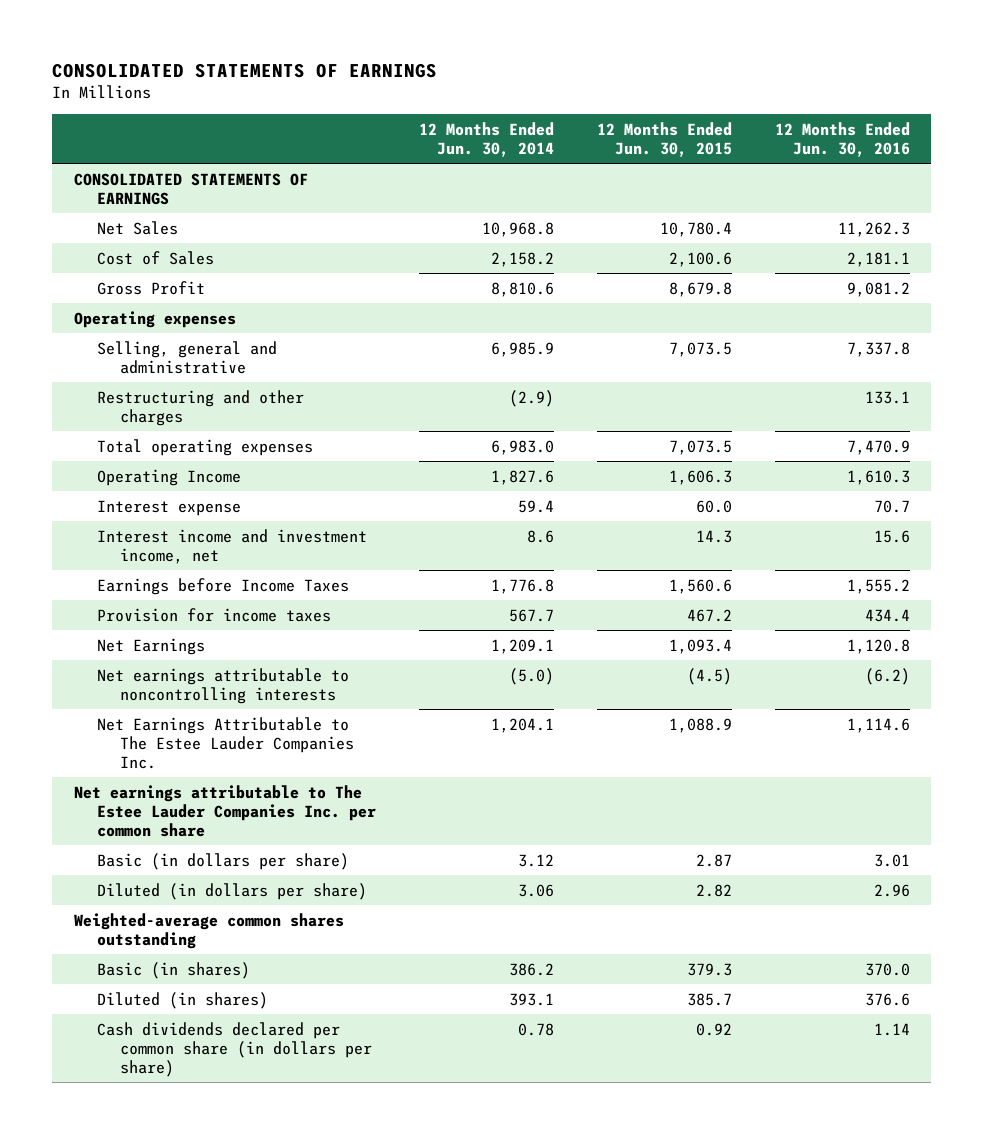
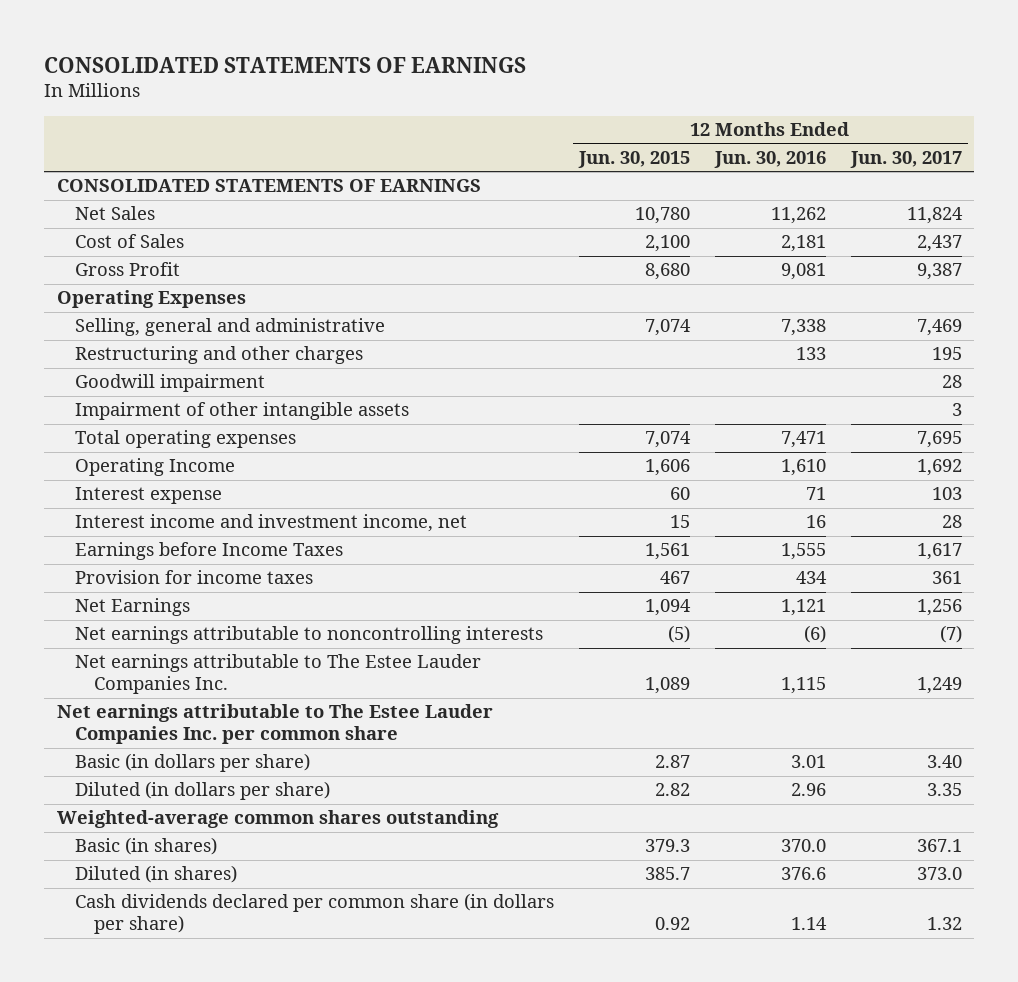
- | 12 Months Ended Jun. 30, 2014 | 12 Months Ended Jun. 30, 2015 | 12 Months Ended Jun. 30, 2016
+ | 12 Months Ended Jun. 30, 2015 | 12 Months Ended Jun. 30, 2016 | 12 Months Ended Jun. 30, 2017
- Net Sales | 10,968.8 | 10,780.4 | 11,262.3
- Cost of Sales | 2,158.2 | 2,100.6 | 2,181.1
- Gross Profit | 8,810.6 | 8,679.8 | 9,081.2
- Operating expenses
- Selling, general and administrative | 6,985.9 | 7,073.5 | 7,337.8
- Restructuring and other charges | (2.9) | | 133.1
- Total operating expenses | 6,983.0 | 7,073.5 | 7,470.9
- Operating Income | 1,827.6 | 1,606.3 | 1,610.3
- Interest expense | 59.4 | 60.0 | 70.7
- Interest income and investment income, net | 8.6 | 14.3 | 15.6
- Earnings before Income Taxes | 1,776.8 | 1,560.6 | 1,555.2
- Provision for income taxes | 567.7 | 467.2 | 434.4
- Net Earnings | 1,209.1 | 1,093.4 | 1,120.8
- Net earnings attributable to noncontrolling interests | (5.0) | (4.5) | (6.2)
- Net Earnings Attributable to The Estee Lauder Companies Inc. | 1,204.1 | 1,088.9 | 1,114.6
+ Net Sales | 10,780 | 11,262 | 11,824
+ Cost of Sales | 2,100 | 2,181 | 2,437
+ Gross Profit | 8,680 | 9,081 | 9,387
+ Operating Expenses
+ Selling, general and administrative | 7,074 | 7,338 | 7,469
+ Restructuring and other charges | | 133 | 195
+ Goodwill impairment | | | 28
+ Impairment of other intangible assets | | | 3
+ Total operating expenses | 7,074 | 7,471 | 7,695
+ Operating Income | 1,606 | 1,610 | 1,692
+ Interest expense | 60 | 71 | 103
+ Interest income and investment income, net | 15 | 16 | 28
+ Earnings before Income Taxes | 1,561 | 1,555 | 1,617
+ Provision for income taxes | 467 | 434 | 361
+ Net Earnings | 1,094 | 1,121 | 1,256
+ Net earnings attributable to noncontrolling interests | (5) | (6) | (7)
+ Net earnings attributable to The Estee Lauder Companies Inc. | 1,089 | 1,115 | 1,249

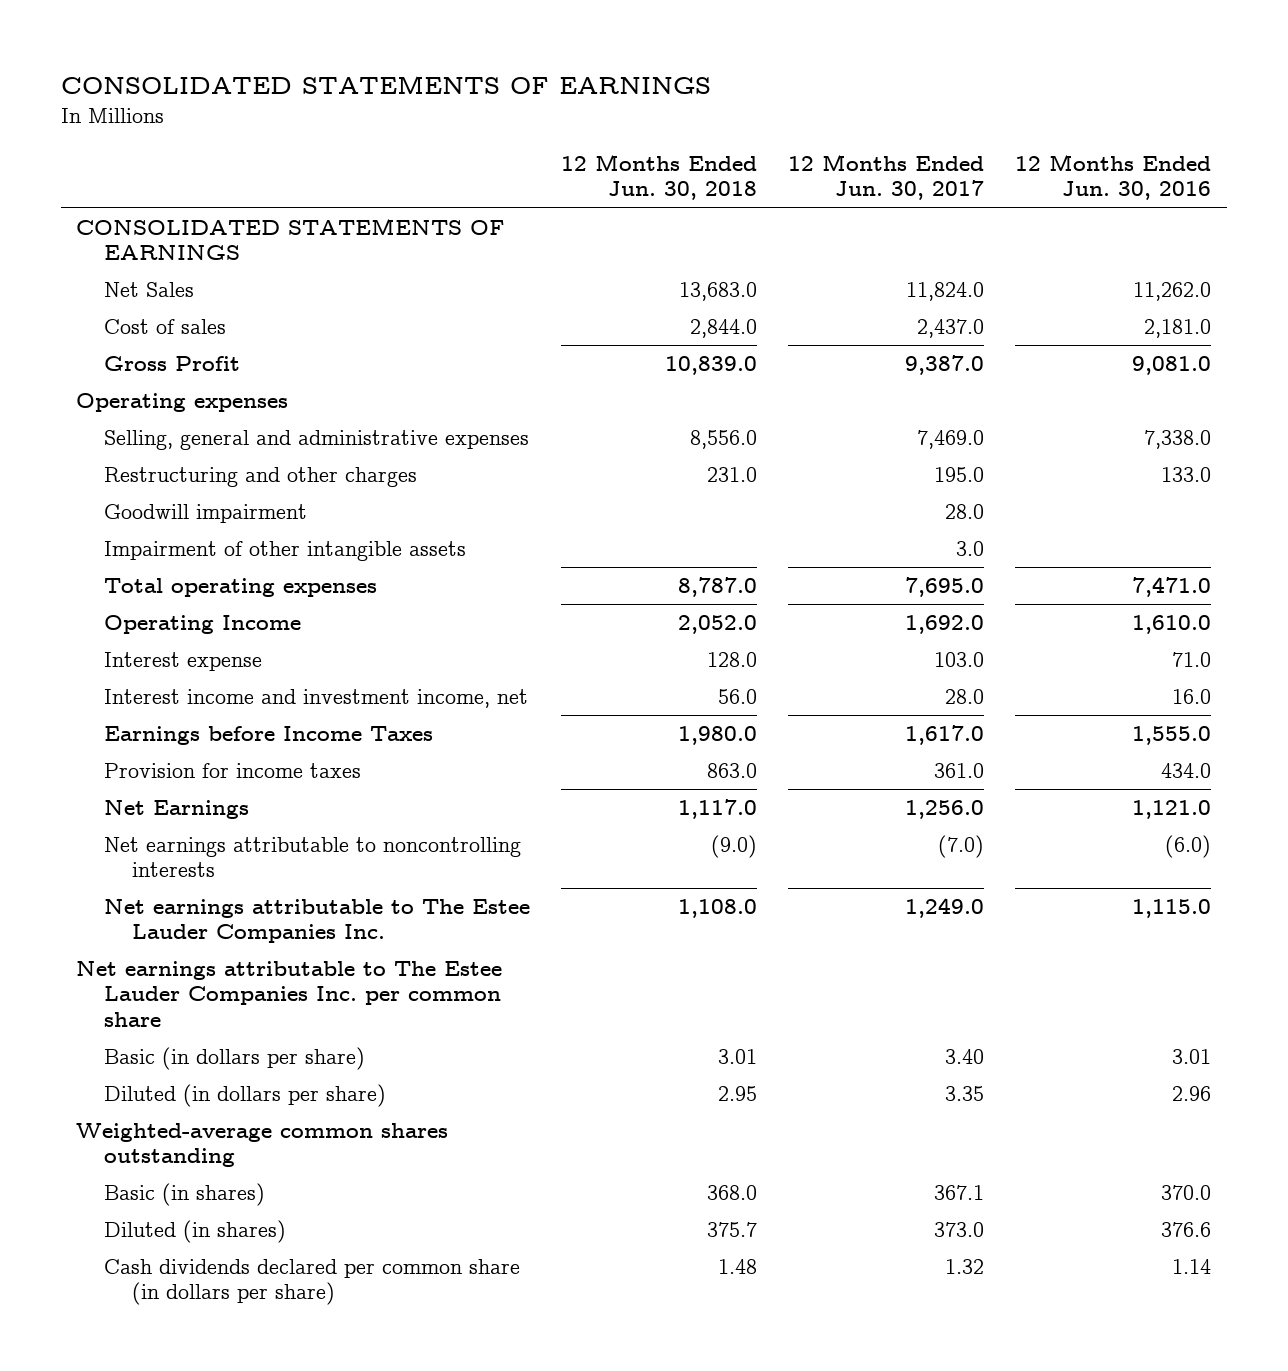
- | 12 Months Ended Jun. 30, 2015 | 12 Months Ended Jun. 30, 2016 | 12 Months Ended Jun. 30, 2017
+ | 12 Months Ended Jun. 30, 2018 | 12 Months Ended Jun. 30, 2017 | 12 Months Ended Jun. 30, 2016
- Net Sales | 10,780 | 11,262 | 11,824
- Cost of Sales | 2,100 | 2,181 | 2,437
- Gross Profit | 8,680 | 9,081 | 9,387
- Operating Expenses
- Selling, general and administrative | 7,074 | 7,338 | 7,469
- Restructuring and other charges | | 133 | 195
- Goodwill impairment | | | 28
- Impairment of other intangible assets | | | 3
- Total operating expenses | 7,074 | 7,471 | 7,695
- Operating Income | 1,606 | 1,610 | 1,692
- Interest expense | 60 | 71 | 103
- Interest income and investment income, net | 15 | 16 | 28
- Earnings before Income Taxes | 1,561 | 1,555 | 1,617
- Provision for income taxes | 467 | 434 | 361
- Net Earnings | 1,094 | 1,121 | 1,256
- Net earnings attributable to noncontrolling interests | (5) | (6) | (7)
- Net earnings attributable to The Estee Lauder Companies Inc. | 1,089 | 1,115 | 1,249
+ Net Sales | 13,683.0 | 11,824.0 | 11,262.0
+ Cost of sales | 2,844.0 | 2,437.0 | 2,181.0
+ Gross Profit | 10,839.0 | 9,387.0 | 9,081.0
+ Operating expenses
+ Selling, general and administrative expenses | 8,556.0 | 7,469.0 | 7,338.0
+ Restructuring and other charges | 231.0 | 195.0 | 133.0
+ Goodwill impairment | | 28.0 |
+ Impairment of other intangible assets | | 3.0 |
+ Total operating expenses | 8,787.0 | 7,695.0 | 7,471.0
+ Operating Income | 2,052.0 | 1,692.0 | 1,610.0
+ Interest expense | 128.0 | 103.0 | 71.0
+ Interest income and investment income, net | 56.0 | 28.0 | 16.0
+ Earnings before Income Taxes | 1,980.0 | 1,617.0 | 1,555.0
+ Provision for income taxes | 863.0 | 361.0 | 434.0
+ Net Earnings | 1,117.0 | 1,256.0 | 1,121.0
+ Net earnings attributable to noncontrolling interests | (9.0) | (7.0) | (6.0)
+ Net earnings attributable to The Estee Lauder Companies Inc. | 1,108.0 | 1,249.0 | 1,115.0

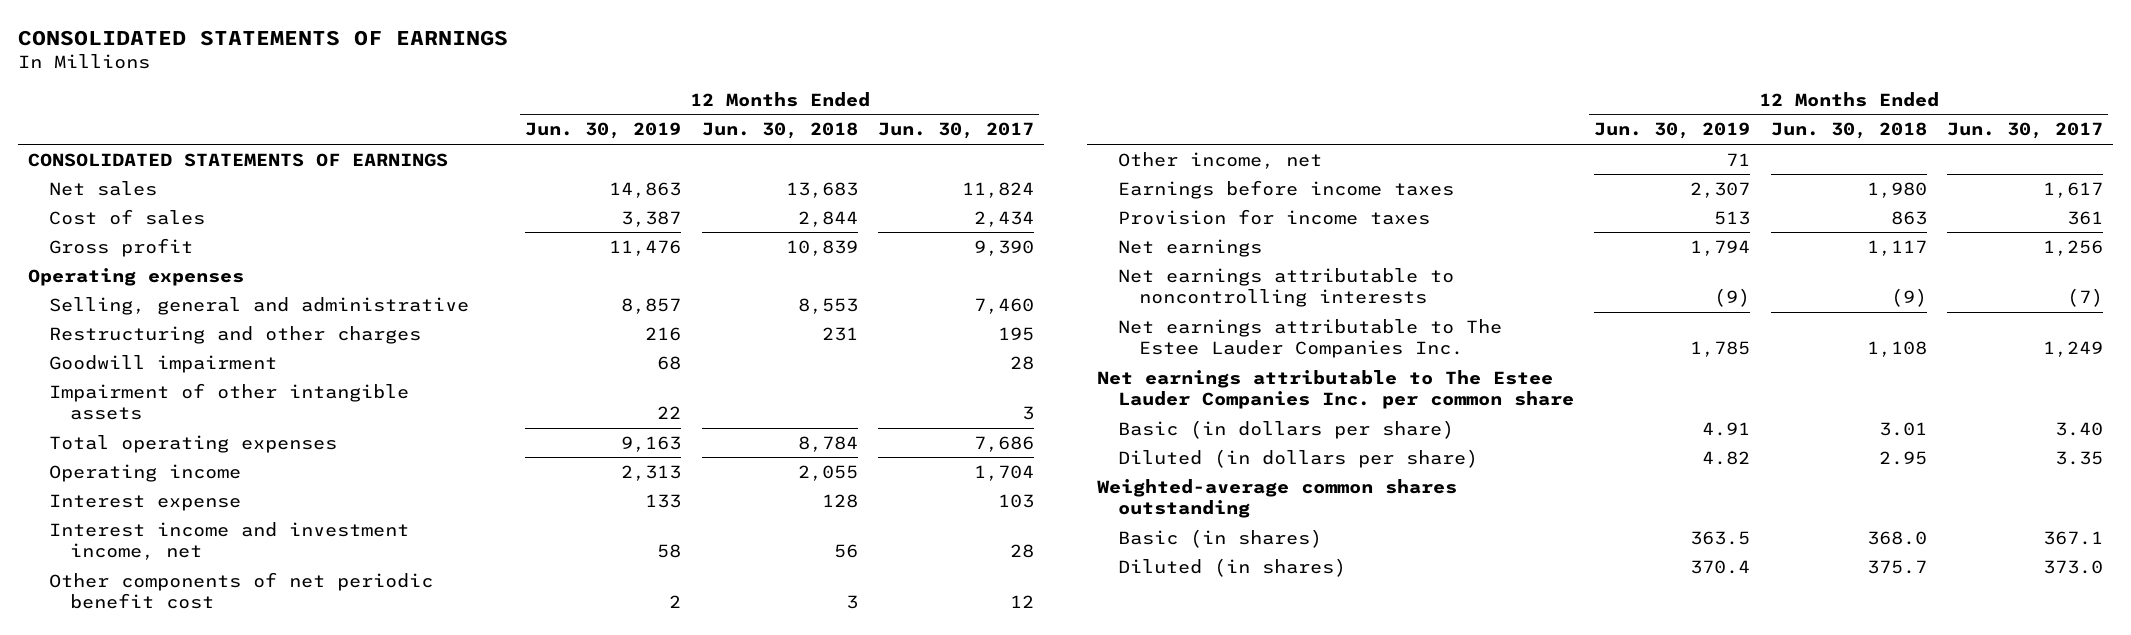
- | 12 Months Ended Jun. 30, 2018 | 12 Months Ended Jun. 30, 2017 | 12 Months Ended Jun. 30, 2016
+ | 12 Months Ended Jun. 30, 2019 | 12 Months Ended Jun. 30, 2018 | 12 Months Ended Jun. 30, 2017
- Net Sales | 13,683.0 | 11,824.0 | 11,262.0
- Cost of sales | 2,844.0 | 2,437.0 | 2,181.0
- Gross Profit | 10,839.0 | 9,387.0 | 9,081.0
+ Net sales | 14,863 | 13,683 | 11,824
+ Cost of sales | 3,387 | 2,844 | 2,434
+ Gross profit | 11,476 | 10,839 | 9,390
- Selling, general and administrative expenses | 8,556.0 | 7,469.0 | 7,338.0
- Restructuring and other charges | 231.0 | 195.0 | 133.0
- Goodwill impairment | | 28.0 |
- Impairment of other intangible assets | | 3.0 |
- Total operating expenses | 8,787.0 | 7,695.0 | 7,471.0
- Operating Income | 2,052.0 | 1,692.0 | 1,610.0
- Interest expense | 128.0 | 103.0 | 71.0
- Interest income and investment income, net | 56.0 | 28.0 | 16.0
- Earnings before Income Taxes | 1,980.0 | 1,617.0 | 1,555.0
- Provision for income taxes | 863.0 | 361.0 | 434.0
- Net Earnings | 1,117.0 | 1,256.0 | 1,121.0
- Net earnings attributable to noncontrolling interests | (9.0) | (7.0) | (6.0)
- Net earnings attributable to The Estee Lauder Companies Inc. | 1,108.0 | 1,249.0 | 1,115.0
+ Selling, general and administrative | 8,857 | 8,553 | 7,460
+ Restructuring and other charges | 216 | 231 | 195
+ Goodwill impairment | 68 | | 28
+ Impairment of other intangible assets | 22 | | 3
+ Total operating expenses | 9,163 | 8,784 | 7,686
+ Operating income | 2,313 | 2,055 | 1,704
+ Interest expense | 133 | 128 | 103
+ Interest income and investment income, net | 58 | 56 | 28
+ Other components of net periodic benefit cost | 2 | 3 | 12
+ Other income, net | 71 | |
+ Earnings before income taxes | 2,307 | 1,980 | 1,617
+ Provision for income taxes | 513 | 863 | 361
+ Net earnings | 1,794 | 1,117 | 1,256
+ Net earnings attributable to noncontrolling interests | (9) | (9) | (7)
+ Net earnings attributable to The Estee Lauder Companies Inc. | 1,785 | 1,108 | 1,249
- Cash dividends declared per common share (in dollars per share) | 1.48 | 1.32 | 1.14

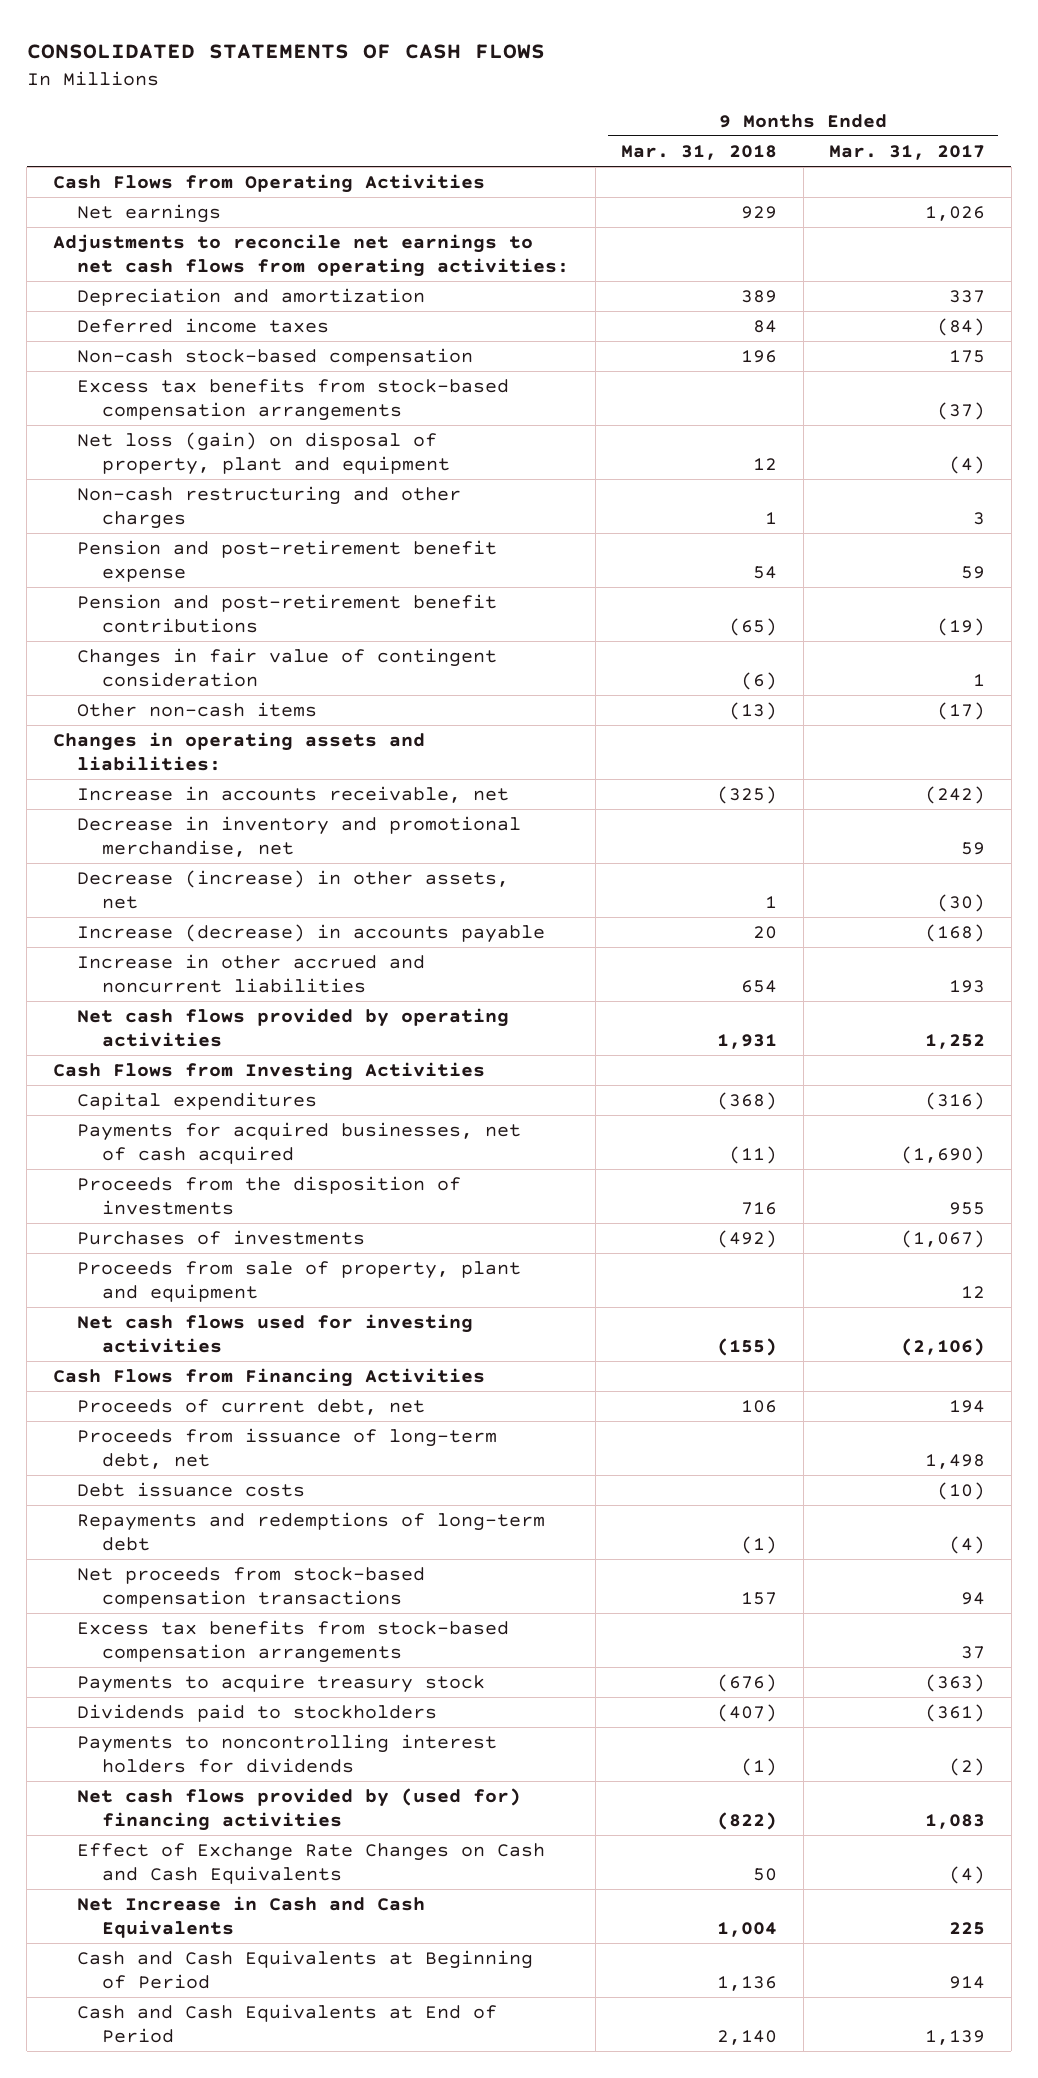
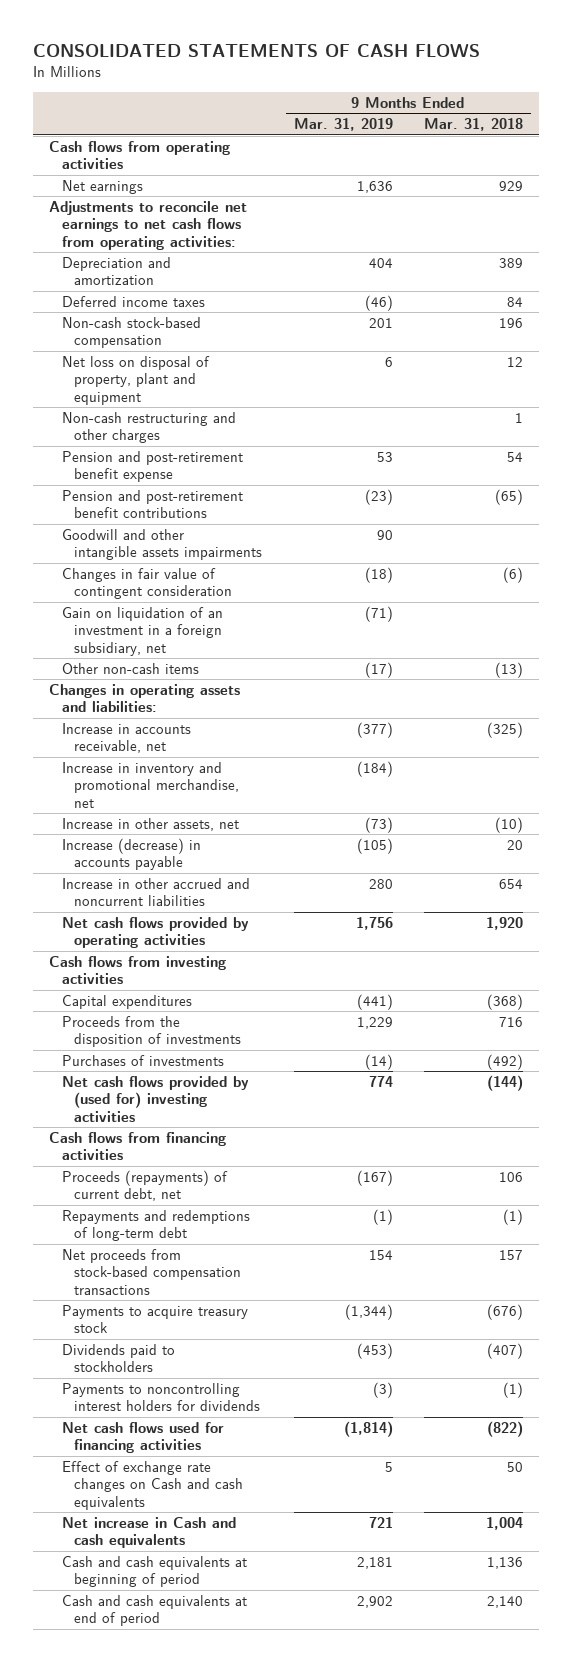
- | 9 Months Ended Mar. 31, 2018 | 9 Months Ended Mar. 31, 2017
+ | 9 Months Ended Mar. 31, 2019 | 9 Months Ended Mar. 31, 2018
- Cash Flows from Operating Activities
+ Cash flows from operating activities
- Excess tax benefits from stock-based compensation arrangements | | (37)
- Net loss (gain) on disposal of property, plant and equipment | 12 | (4)
+ Net loss on disposal of property, plant and equipment | 6 | 12
+ Goodwill and other intangible assets impairments | 90 |
+ Gain on liquidation of an investment in a foreign subsidiary, net | (71) |
- Decrease in inventory and promotional merchandise, net | | 59
- Decrease (increase) in other assets, net | 1 | (30)
+ Increase in inventory and promotional merchandise, net | (184) |
+ Increase in other assets, net | (73) | (10)
- Net cash flows provided by operating activities | 1,931 | 1,252
- Cash Flows from Investing Activities
+ Net cash flows provided by operating activities | 1,756 | 1,920
+ Cash flows from investing activities
- Payments for acquired businesses, net of cash acquired | (11) | (1,690)
- Proceeds from sale of property, plant and equipment | | 12
- Net cash flows used for investing activities | (155) | (2,106)
- Cash Flows from Financing Activities
- Proceeds of current debt, net | 106 | 194
- Proceeds from issuance of long-term debt, net | | 1,498
- Debt issuance costs | | (10)
+ Net cash flows provided by (used for) investing activities | 774 | (144)
+ Cash flows from financing activities
+ Proceeds (repayments) of current debt, net | (167) | 106
- Excess tax benefits from stock-based compensation arrangements | | 37
- Net cash flows provided by (used for) financing activities | (822) | 1,083
- Effect of Exchange Rate Changes on Cash and Cash Equivalents | 50 | (4)
- Net Increase in Cash and Cash Equivalents | 1,004 | 225
- Cash and Cash Equivalents at Beginning of Period | 1,136 | 914
- Cash and Cash Equivalents at End of Period | 2,140 | 1,139
+ Net cash flows used for financing activities | (1,814) | (822)
+ Effect of exchange rate changes on Cash and cash equivalents | 5 | 50
+ Net increase in Cash and cash equivalents | 721 | 1,004
+ Cash and cash equivalents at beginning of period | 2,181 | 1,136
+ Cash and cash equivalents at end of period | 2,902 | 2,140

